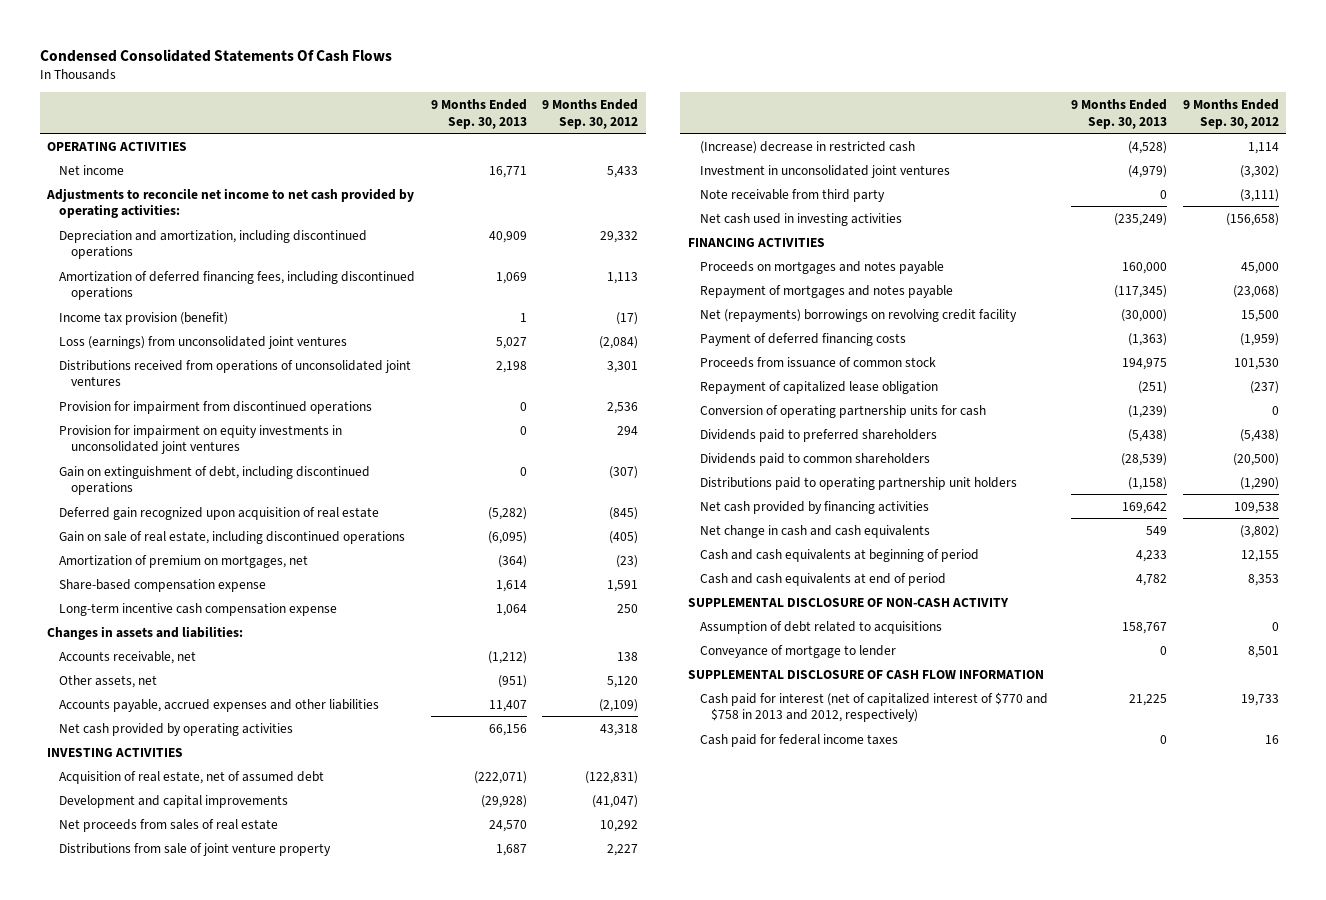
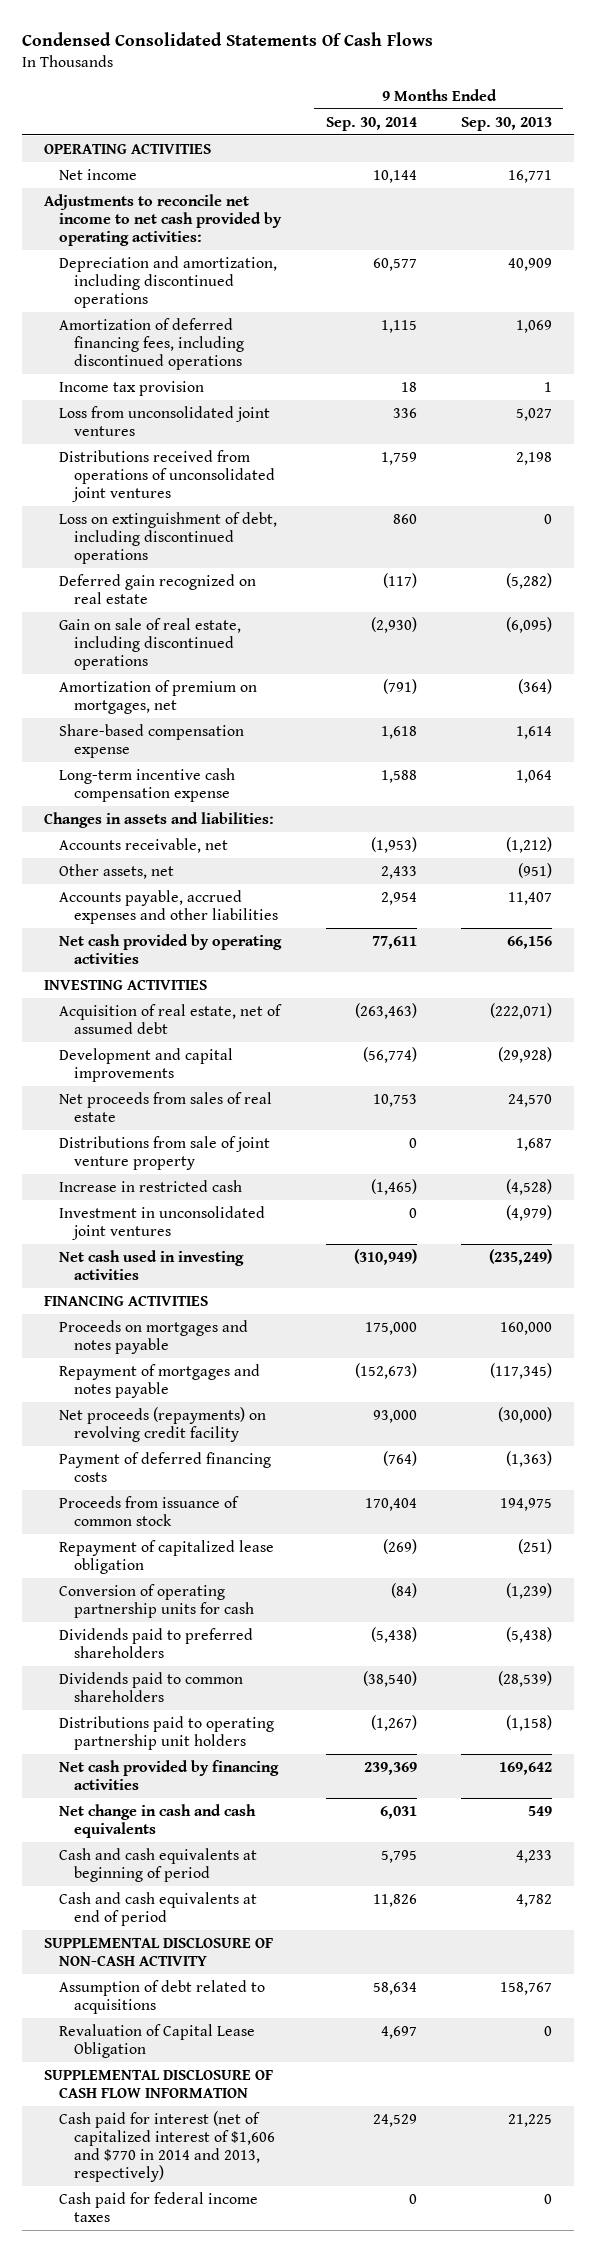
- | 9 Months Ended Sep. 30, 2013 | 9 Months Ended Sep. 30, 2012
+ | 9 Months Ended Sep. 30, 2014 | 9 Months Ended Sep. 30, 2013
- Income tax provision (benefit) | 1 | (17)
- Loss (earnings) from unconsolidated joint ventures | 5,027 | (2,084)
+ Income tax provision | 18 | 1
+ Loss from unconsolidated joint ventures | 336 | 5,027
- Provision for impairment from discontinued operations | 0 | 2,536
- Provision for impairment on equity investments in unconsolidated joint ventures | 0 | 294
- Gain on extinguishment of debt, including discontinued operations | 0 | (307)
- Deferred gain recognized upon acquisition of real estate | (5,282) | (845)
+ Loss on extinguishment of debt, including discontinued operations | 860 | 0
+ Deferred gain recognized on real estate | (117) | (5,282)
- (Increase) decrease in restricted cash | (4,528) | 1,114
+ Increase in restricted cash | (1,465) | (4,528)
- Note receivable from third party | 0 | (3,111)
- Net (repayments) borrowings on revolving credit facility | (30,000) | 15,500
+ Net proceeds (repayments) on revolving credit facility | 93,000 | (30,000)
- Conveyance of mortgage to lender | 0 | 8,501
+ Revaluation of Capital Lease Obligation | 4,697 | 0
- Cash paid for interest (net of capitalized interest of $770 and $758 in 2013 and 2012, respectively) | 21,225 | 19,733
+ Cash paid for interest (net of capitalized interest of $1,606 and $770 in 2014 and 2013, respectively) | 24,529 | 21,225

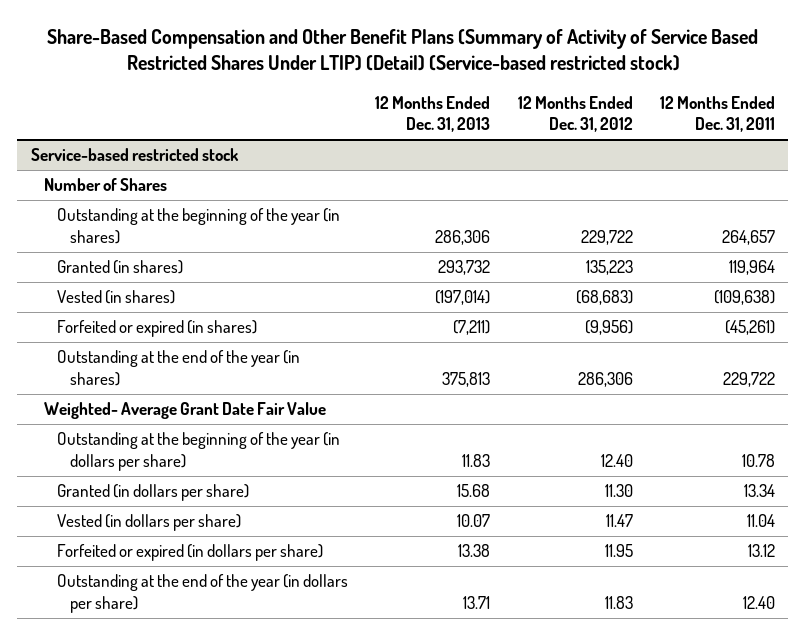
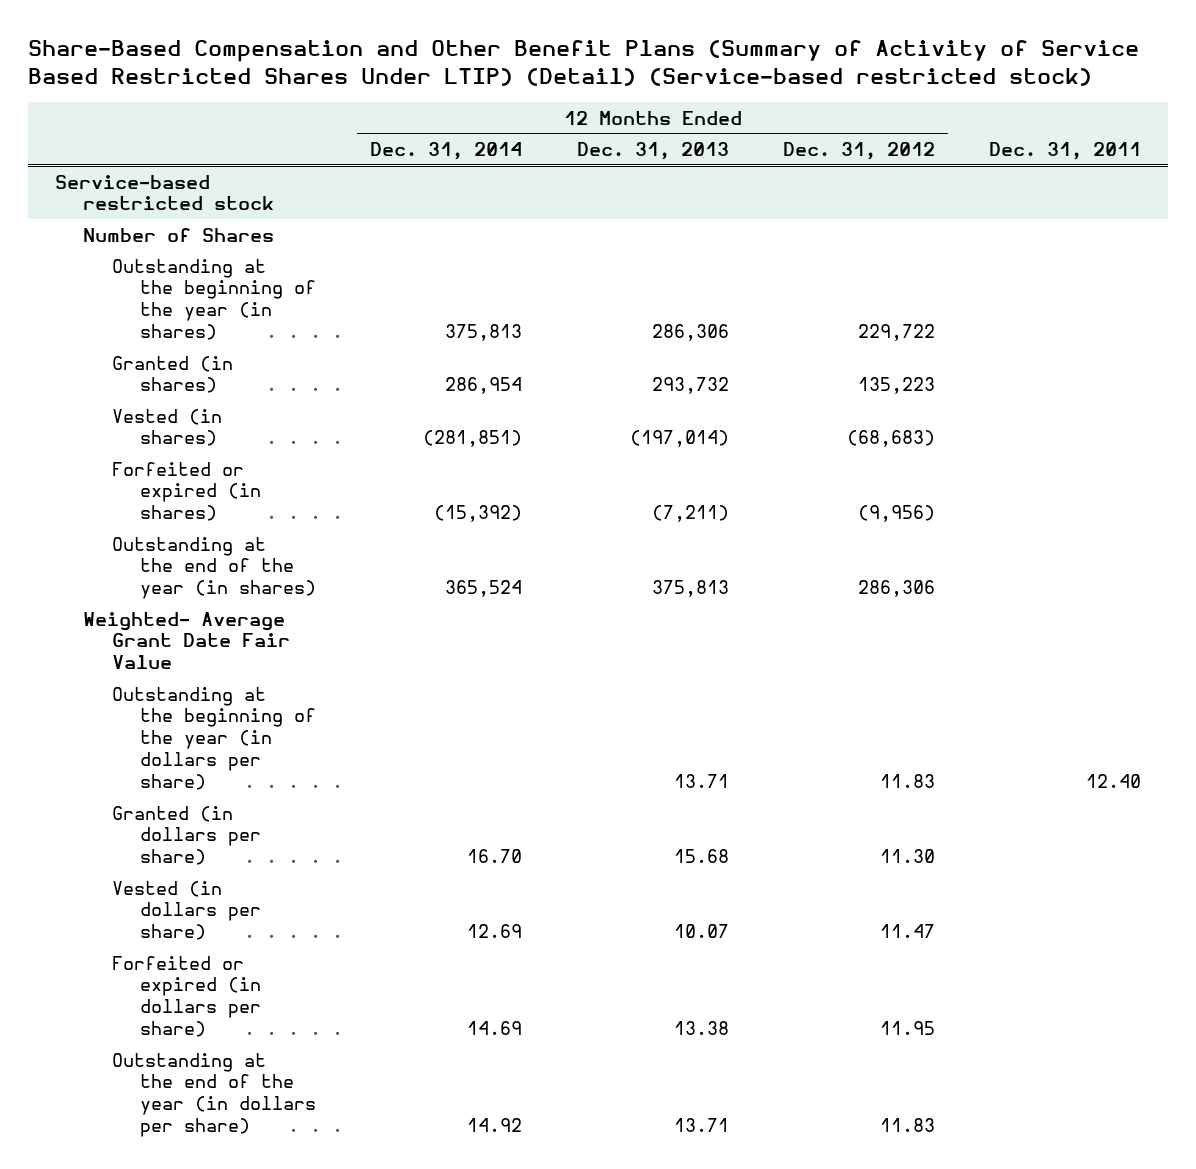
- | 12 Months Ended Dec. 31, 2013 | 12 Months Ended Dec. 31, 2012 | 12 Months Ended Dec. 31, 2011
+ | 12 Months Ended Dec. 31, 2014 | 12 Months Ended Dec. 31, 2013 | 12 Months Ended Dec. 31, 2012 | Dec. 31, 2011
@ Service-based restricted stock
- Outstanding at the beginning of the year (in dollars per share) | 11.83 | 12.40 | 10.78
+ Outstanding at the beginning of the year (in dollars per share) | | 13.71 | 11.83 | 12.40

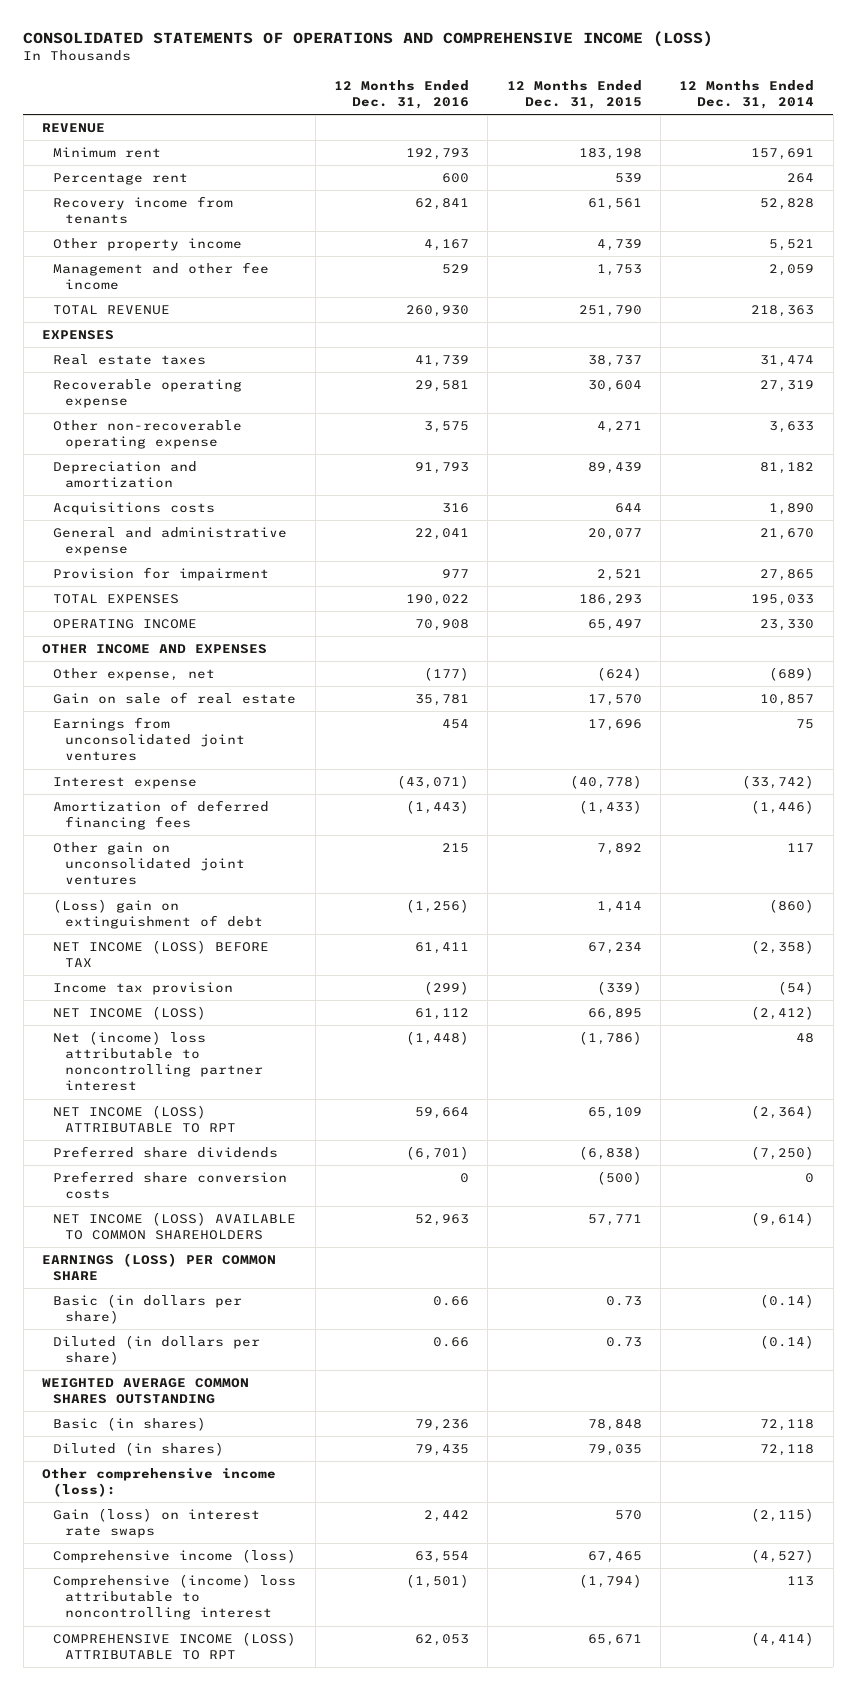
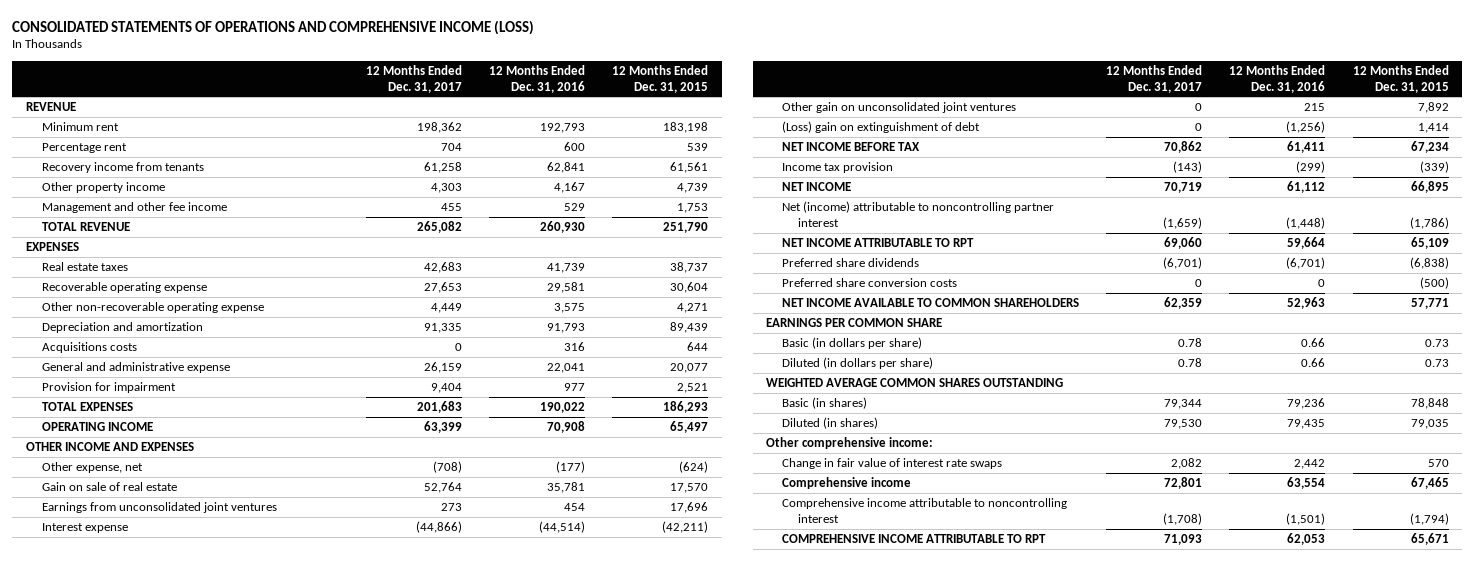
- | 12 Months Ended Dec. 31, 2016 | 12 Months Ended Dec. 31, 2015 | 12 Months Ended Dec. 31, 2014
+ | 12 Months Ended Dec. 31, 2017 | 12 Months Ended Dec. 31, 2016 | 12 Months Ended Dec. 31, 2015
- Interest expense | (43,071) | (40,778) | (33,742)
- Amortization of deferred financing fees | (1,443) | (1,433) | (1,446)
+ Interest expense | (44,866) | (44,514) | (42,211)
- NET INCOME (LOSS) BEFORE TAX | 61,411 | 67,234 | (2,358)
+ NET INCOME BEFORE TAX | 70,862 | 61,411 | 67,234
- NET INCOME (LOSS) | 61,112 | 66,895 | (2,412)
- Net (income) loss attributable to noncontrolling partner interest | (1,448) | (1,786) | 48
- NET INCOME (LOSS) ATTRIBUTABLE TO RPT | 59,664 | 65,109 | (2,364)
+ NET INCOME | 70,719 | 61,112 | 66,895
+ Net (income) attributable to noncontrolling partner interest | (1,659) | (1,448) | (1,786)
+ NET INCOME ATTRIBUTABLE TO RPT | 69,060 | 59,664 | 65,109
- NET INCOME (LOSS) AVAILABLE TO COMMON SHAREHOLDERS | 52,963 | 57,771 | (9,614)
- EARNINGS (LOSS) PER COMMON SHARE
+ NET INCOME AVAILABLE TO COMMON SHAREHOLDERS | 62,359 | 52,963 | 57,771
+ EARNINGS PER COMMON SHARE
- Other comprehensive income (loss):
- Gain (loss) on interest rate swaps | 2,442 | 570 | (2,115)
- Comprehensive income (loss) | 63,554 | 67,465 | (4,527)
- Comprehensive (income) loss attributable to noncontrolling interest | (1,501) | (1,794) | 113
- COMPREHENSIVE INCOME (LOSS) ATTRIBUTABLE TO RPT | 62,053 | 65,671 | (4,414)
+ Other comprehensive income:
+ Change in fair value of interest rate swaps | 2,082 | 2,442 | 570
+ Comprehensive income | 72,801 | 63,554 | 67,465
+ Comprehensive income attributable to noncontrolling interest | (1,708) | (1,501) | (1,794)
+ COMPREHENSIVE INCOME ATTRIBUTABLE TO RPT | 71,093 | 62,053 | 65,671

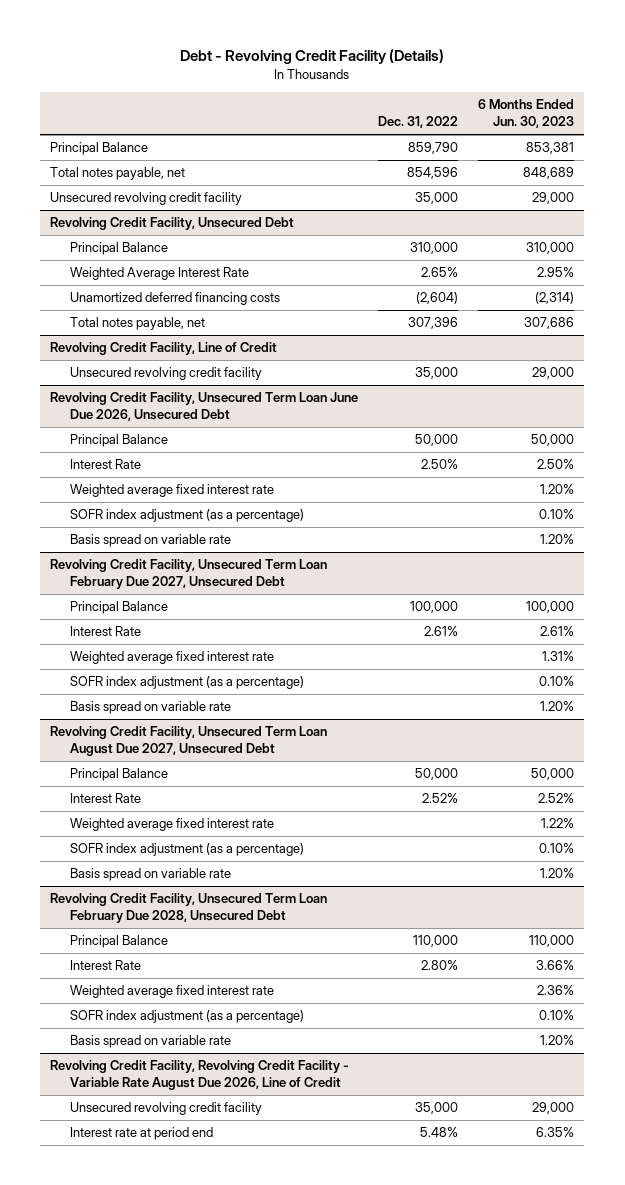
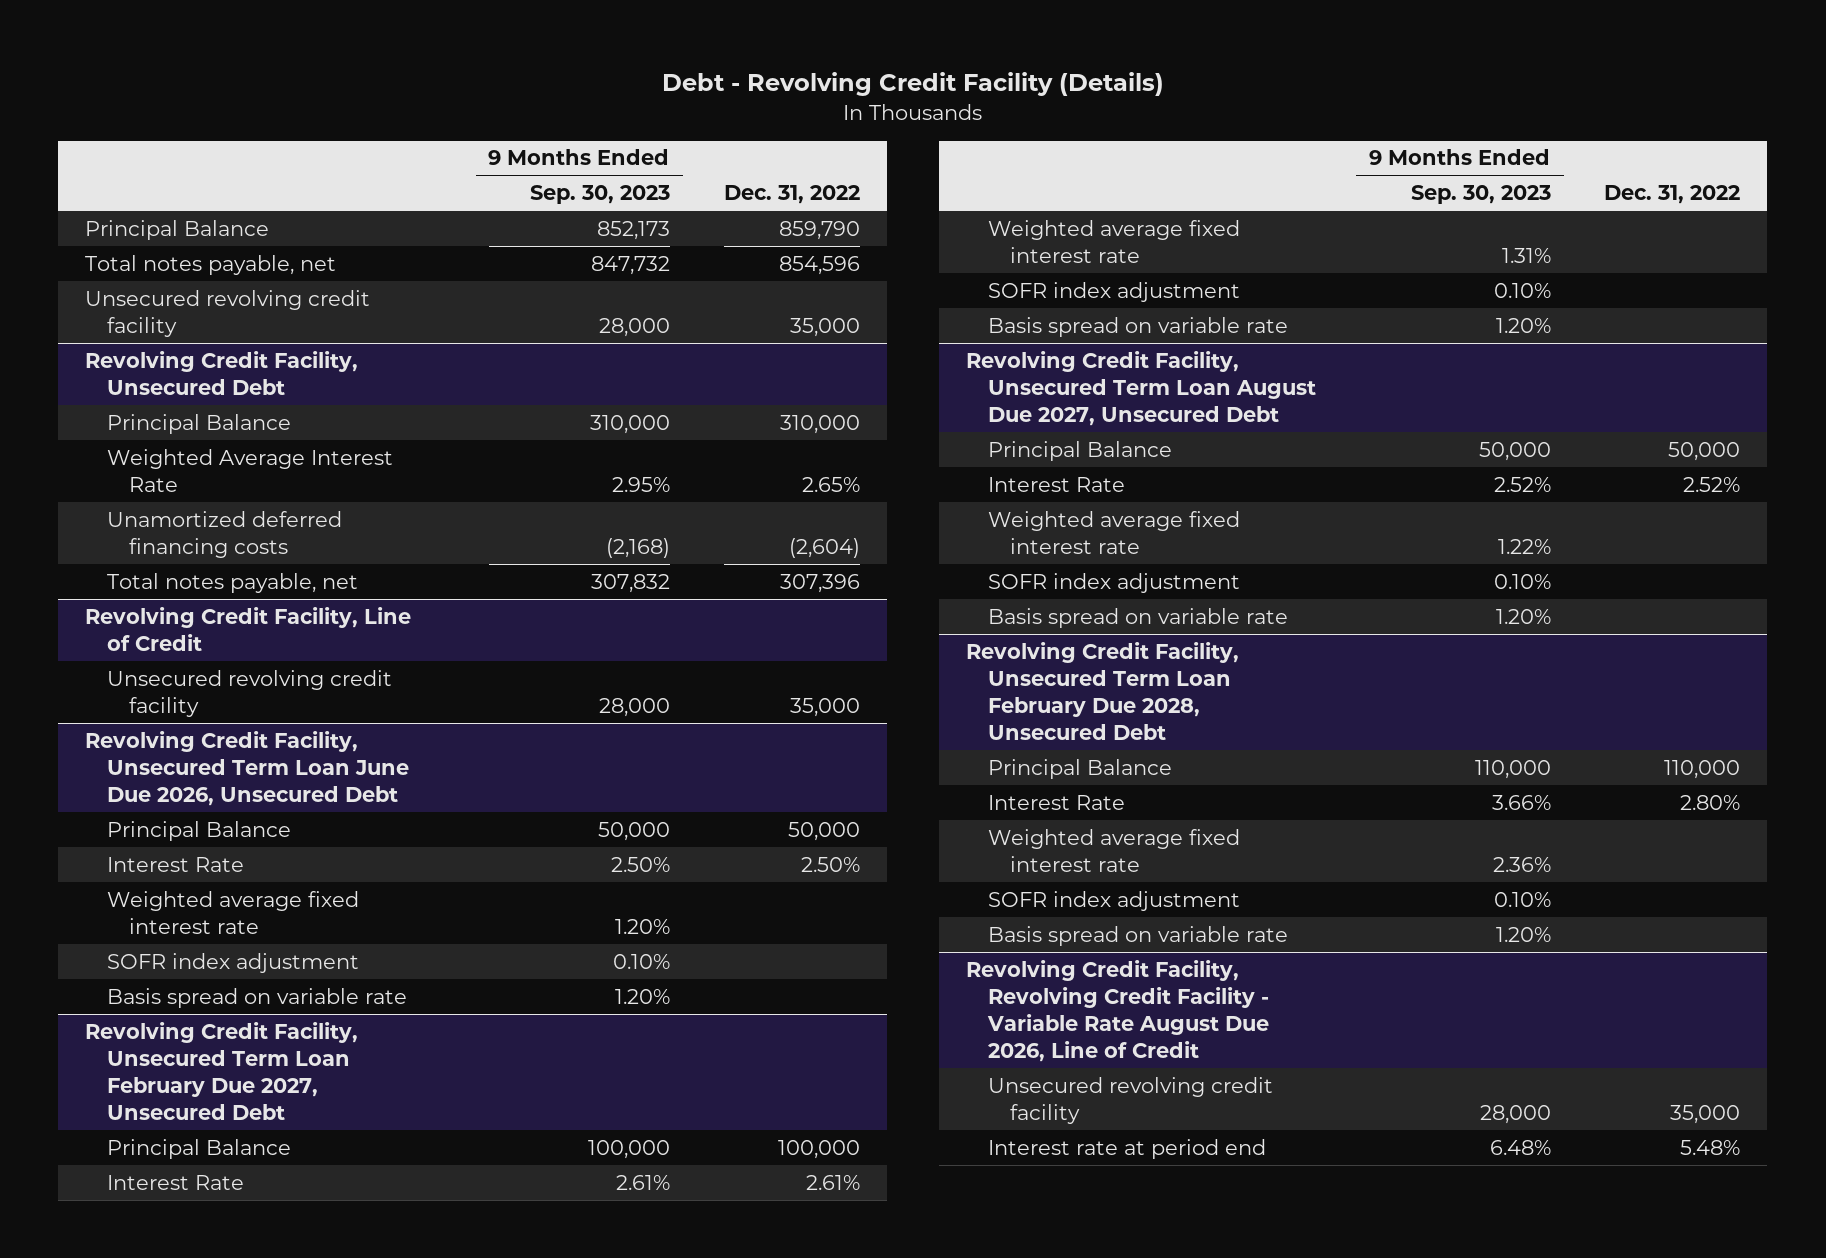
- | Dec. 31, 2022 | 6 Months Ended Jun. 30, 2023
+ | 9 Months Ended Sep. 30, 2023 | Dec. 31, 2022
@ Revolving Credit Facility, Unsecured Term Loan June Due 2026, Unsecured Debt
- SOFR index adjustment (as a percentage) | | 0.10%
+ SOFR index adjustment | 0.10% |
@ Revolving Credit Facility, Unsecured Term Loan February Due 2027, Unsecured Debt
- SOFR index adjustment (as a percentage) | | 0.10%
+ SOFR index adjustment | 0.10% |
@ Revolving Credit Facility, Unsecured Term Loan August Due 2027, Unsecured Debt
- SOFR index adjustment (as a percentage) | | 0.10%
+ SOFR index adjustment | 0.10% |
@ Revolving Credit Facility, Unsecured Term Loan February Due 2028, Unsecured Debt
- SOFR index adjustment (as a percentage) | | 0.10%
+ SOFR index adjustment | 0.10% |

